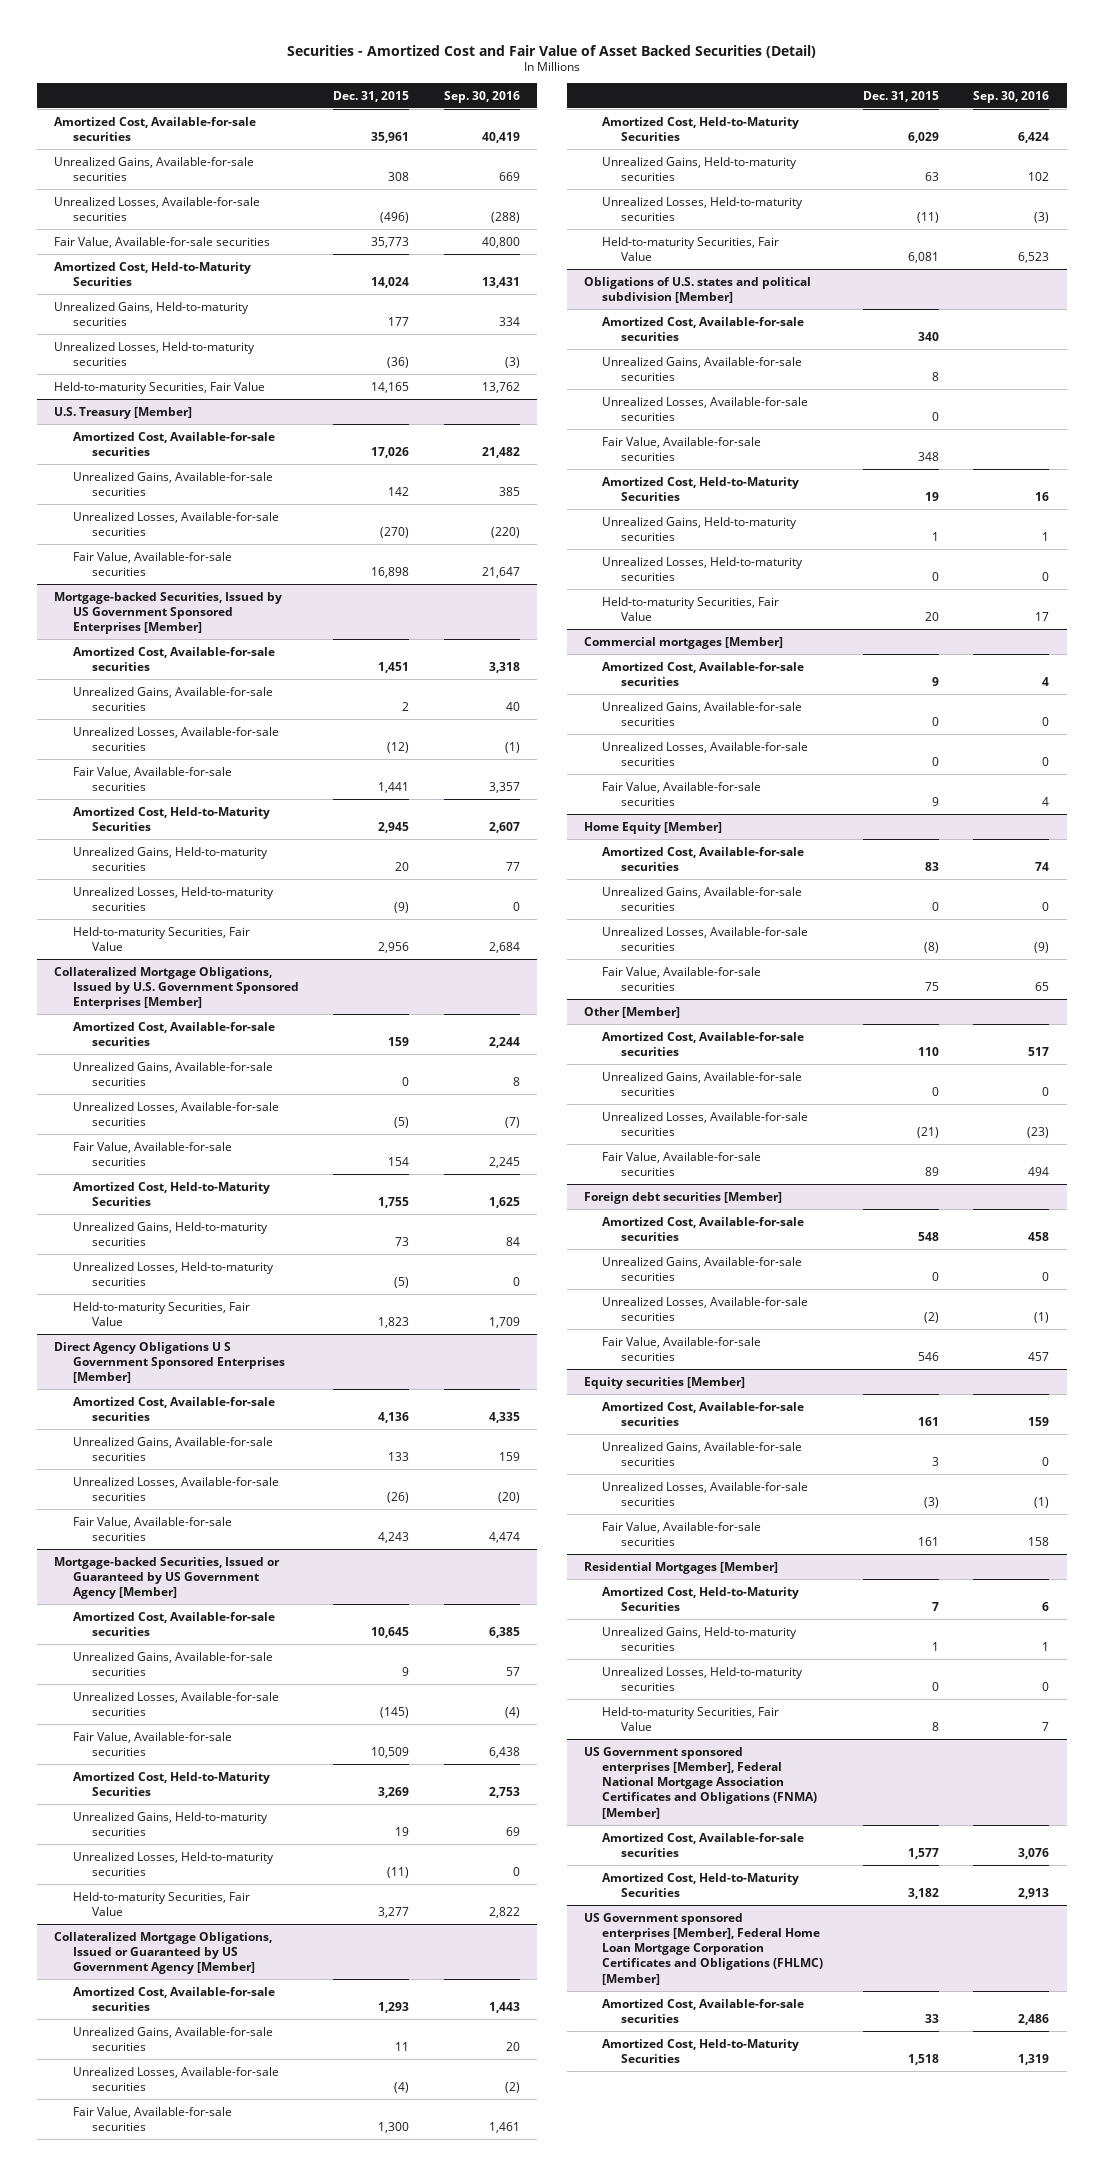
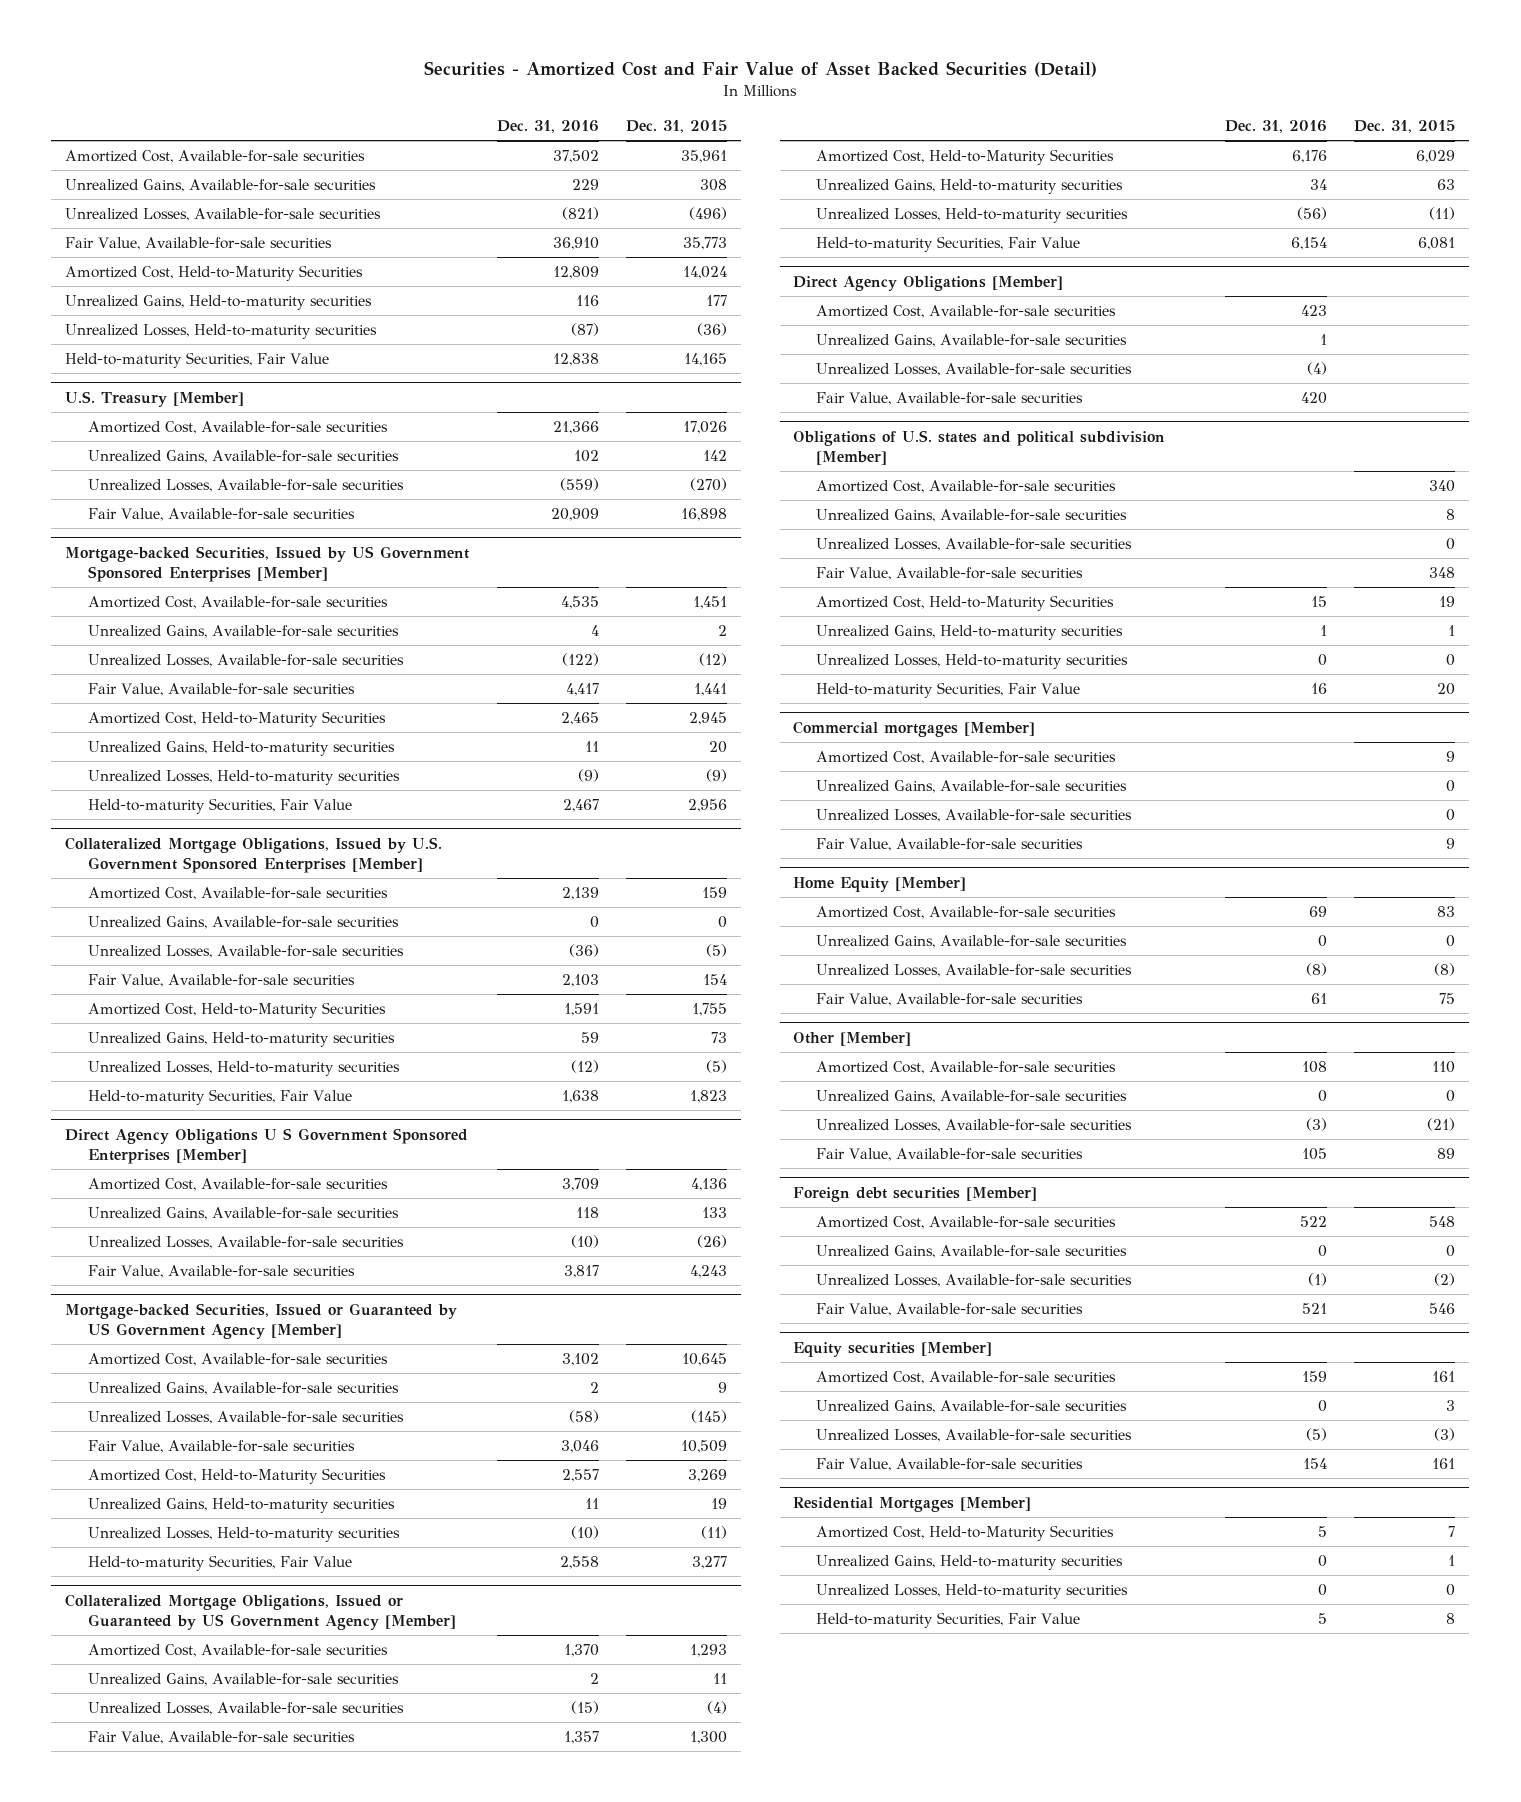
- | Dec. 31, 2015 | Sep. 30, 2016
+ | Dec. 31, 2016 | Dec. 31, 2015
+ Direct Agency Obligations [Member]
+ Amortized Cost, Available-for-sale securities | 423 |
+ Unrealized Gains, Available-for-sale securities | 1 |
+ Unrealized Losses, Available-for-sale securities | (4) |
+ Fair Value, Available-for-sale securities | 420 |
- US Government sponsored enterprises [Member], Federal National Mortgage Association Certificates and Obligations (FNMA) [Member]
- Amortized Cost, Available-for-sale securities | 1,577 | 3,076
- Amortized Cost, Held-to-Maturity Securities | 3,182 | 2,913
- US Government sponsored enterprises [Member], Federal Home Loan Mortgage Corporation Certificates and Obligations (FHLMC) [Member]
- Amortized Cost, Available-for-sale securities | 33 | 2,486
- Amortized Cost, Held-to-Maturity Securities | 1,518 | 1,319

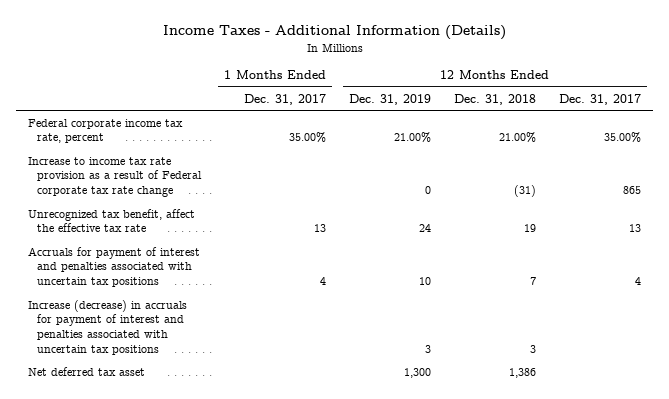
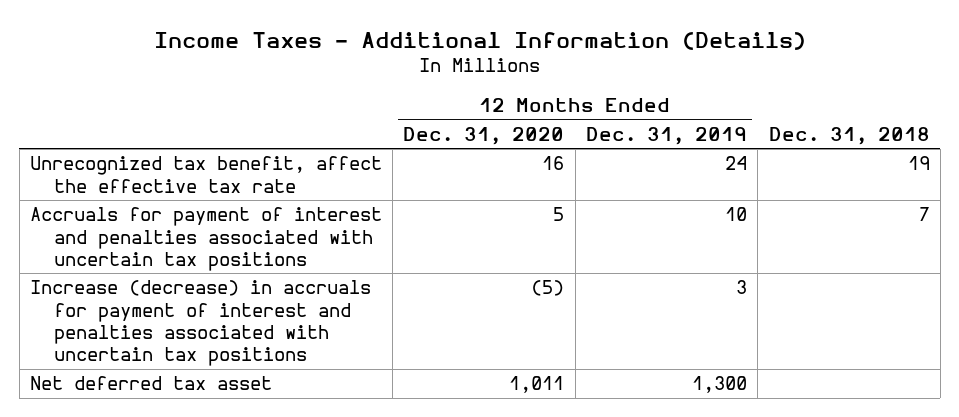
- | 1 Months Ended Dec. 31, 2017 | 12 Months Ended Dec. 31, 2019 | 12 Months Ended Dec. 31, 2018 | 12 Months Ended Dec. 31, 2017
+ | 12 Months Ended Dec. 31, 2020 | 12 Months Ended Dec. 31, 2019 | Dec. 31, 2018
- Federal corporate income tax rate, percent | 35.00% | 21.00% | 21.00% | 35.00%
- Increase to income tax rate provision as a result of Federal corporate tax rate change | | 0 | (31) | 865

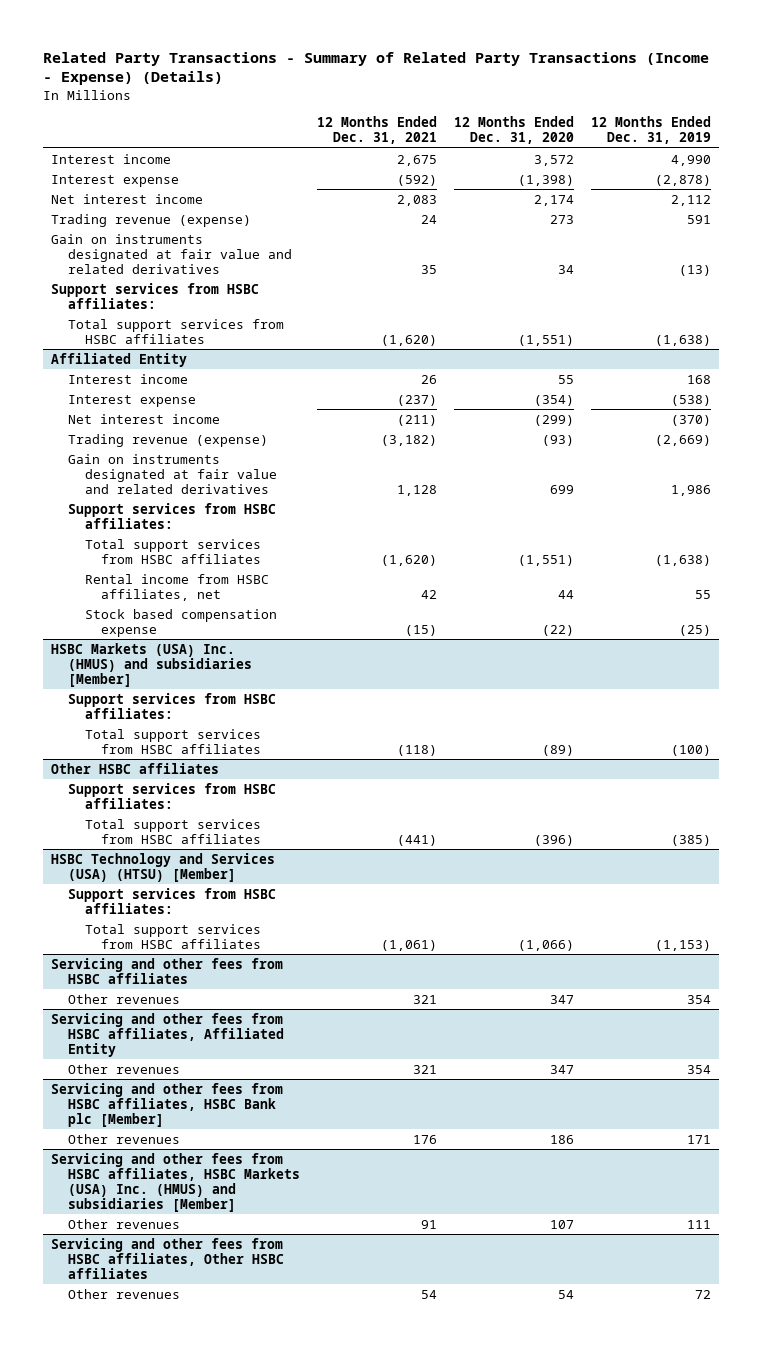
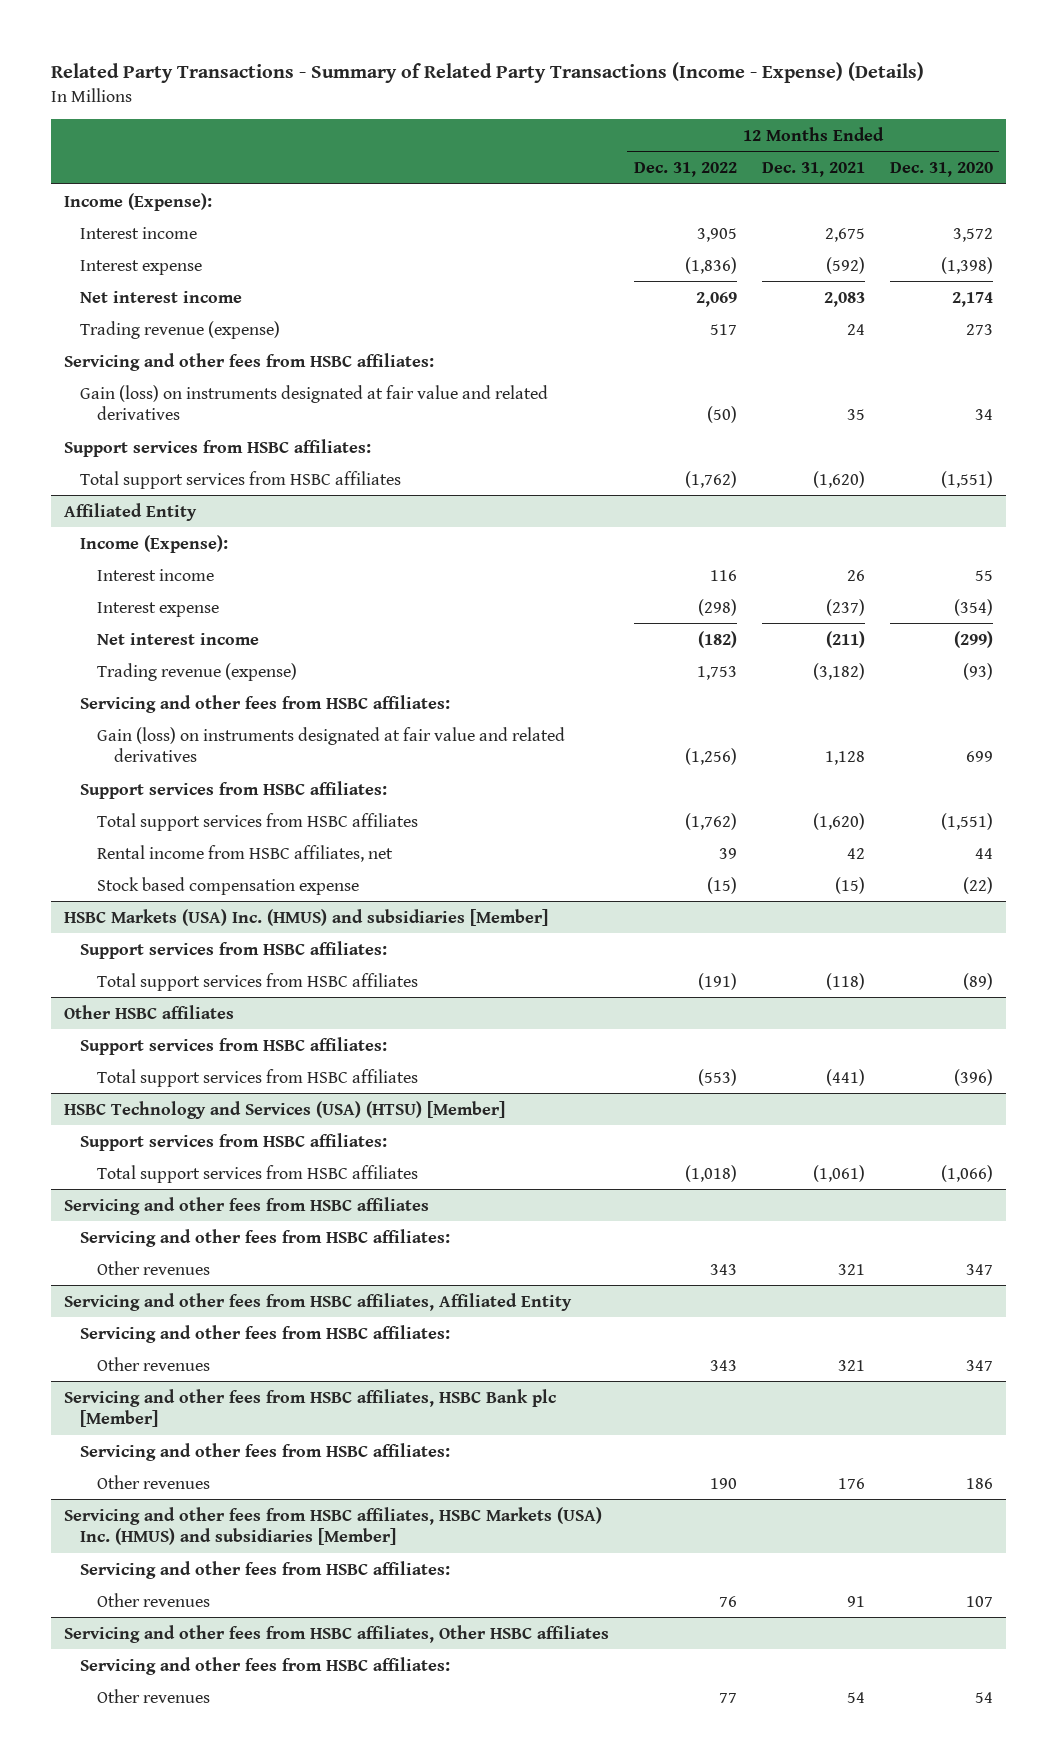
- | 12 Months Ended Dec. 31, 2021 | 12 Months Ended Dec. 31, 2020 | 12 Months Ended Dec. 31, 2019
+ | 12 Months Ended Dec. 31, 2022 | 12 Months Ended Dec. 31, 2021 | 12 Months Ended Dec. 31, 2020
+ Income (Expense):
- Gain on instruments designated at fair value and related derivatives | 35 | 34 | (13)
+ Servicing and other fees from HSBC affiliates:
+ Gain (loss) on instruments designated at fair value and related derivatives | (50) | 35 | 34
@ Affiliated Entity
+ Income (Expense):
- Gain on instruments designated at fair value and related derivatives | 1,128 | 699 | 1,986
+ Servicing and other fees from HSBC affiliates:
+ Gain (loss) on instruments designated at fair value and related derivatives | (1,256) | 1,128 | 699
@ Servicing and other fees from HSBC affiliates
+ Servicing and other fees from HSBC affiliates:
@ Servicing and other fees from HSBC affiliates, Affiliated Entity
+ Servicing and other fees from HSBC affiliates:
@ Servicing and other fees from HSBC affiliates, HSBC Bank plc [Member]
+ Servicing and other fees from HSBC affiliates:
@ Servicing and other fees from HSBC affiliates, HSBC Markets (USA) Inc. (HMUS) and subsidiaries [Member]
+ Servicing and other fees from HSBC affiliates:
@ Servicing and other fees from HSBC affiliates, Other HSBC affiliates
+ Servicing and other fees from HSBC affiliates:

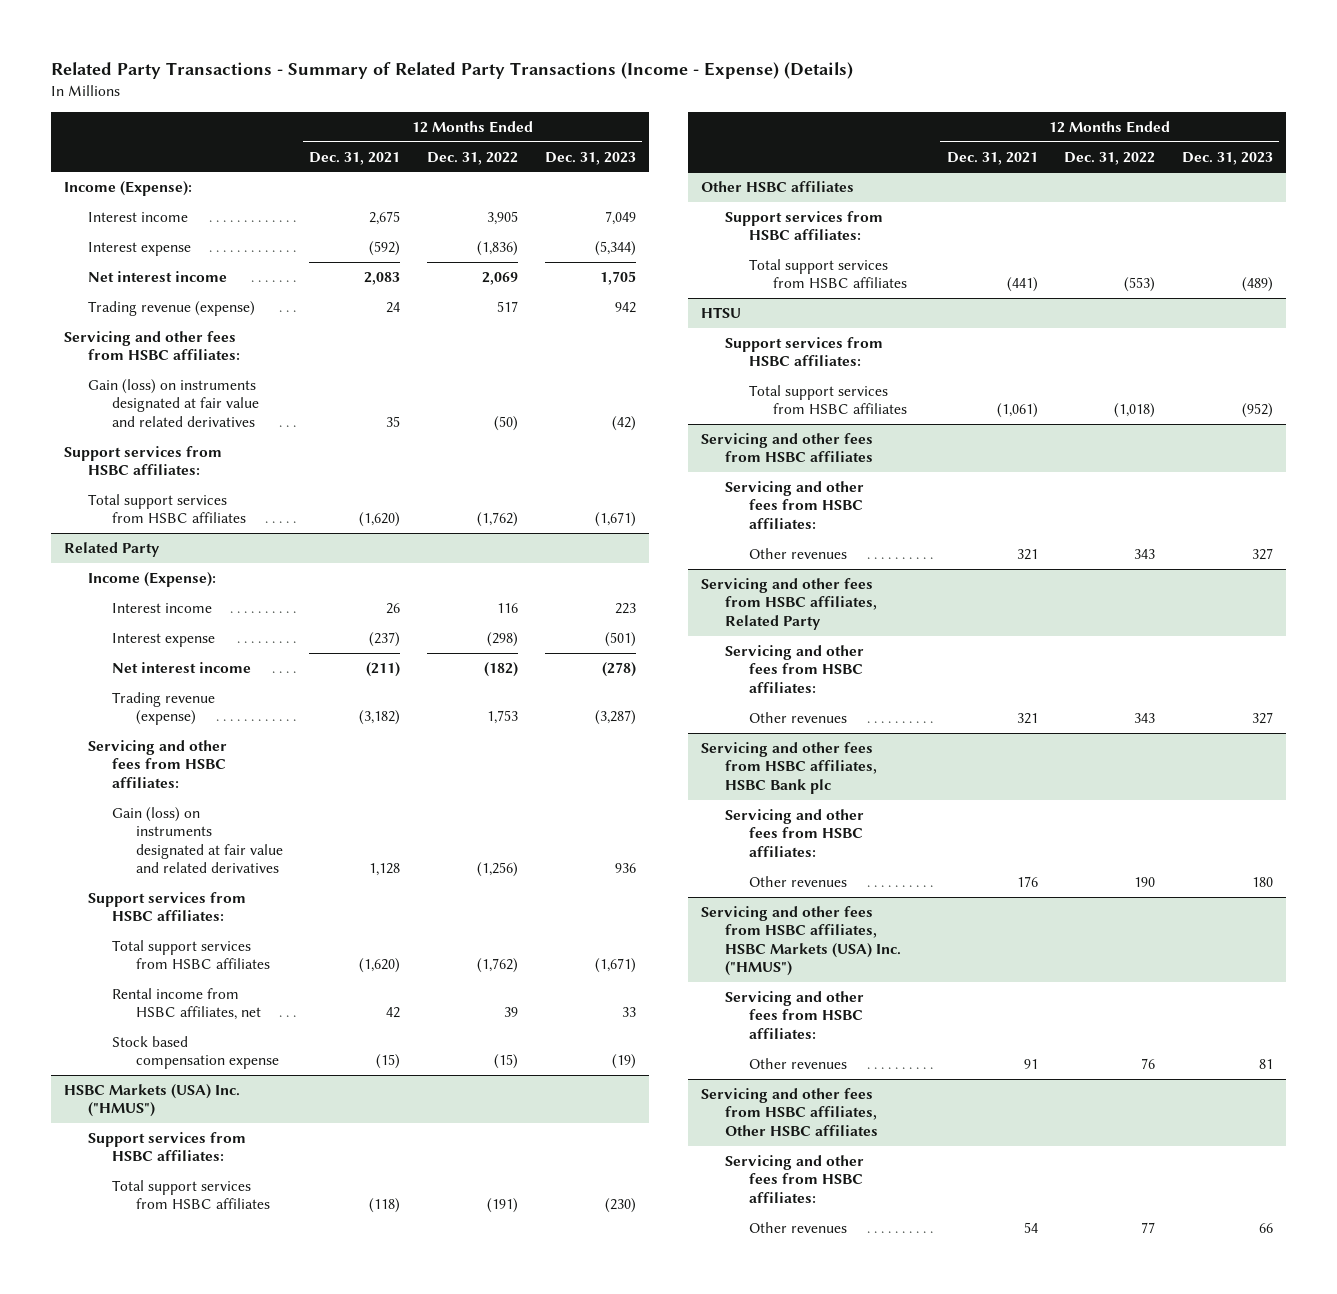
- | 12 Months Ended Dec. 31, 2022 | 12 Months Ended Dec. 31, 2021 | 12 Months Ended Dec. 31, 2020
+ | 12 Months Ended Dec. 31, 2021 | 12 Months Ended Dec. 31, 2022 | 12 Months Ended Dec. 31, 2023
- Affiliated Entity
+ Related Party
- HSBC Markets (USA) Inc. (HMUS) and subsidiaries [Member]
+ HSBC Markets (USA) Inc. ("HMUS")
- HSBC Technology and Services (USA) (HTSU) [Member]
+ HTSU
- Servicing and other fees from HSBC affiliates, Affiliated Entity
+ Servicing and other fees from HSBC affiliates, Related Party
- Servicing and other fees from HSBC affiliates, HSBC Bank plc [Member]
+ Servicing and other fees from HSBC affiliates, HSBC Bank plc
- Servicing and other fees from HSBC affiliates, HSBC Markets (USA) Inc. (HMUS) and subsidiaries [Member]
+ Servicing and other fees from HSBC affiliates, HSBC Markets (USA) Inc. ("HMUS")

